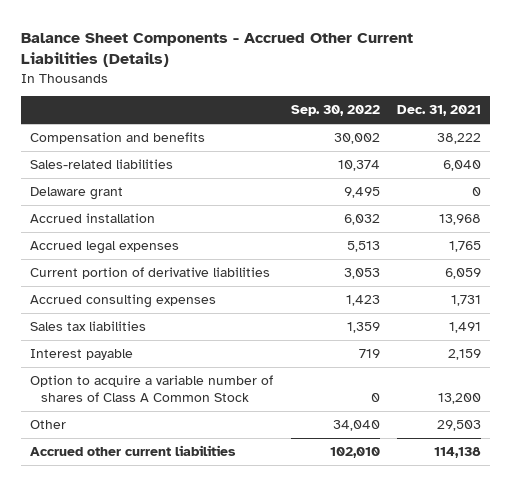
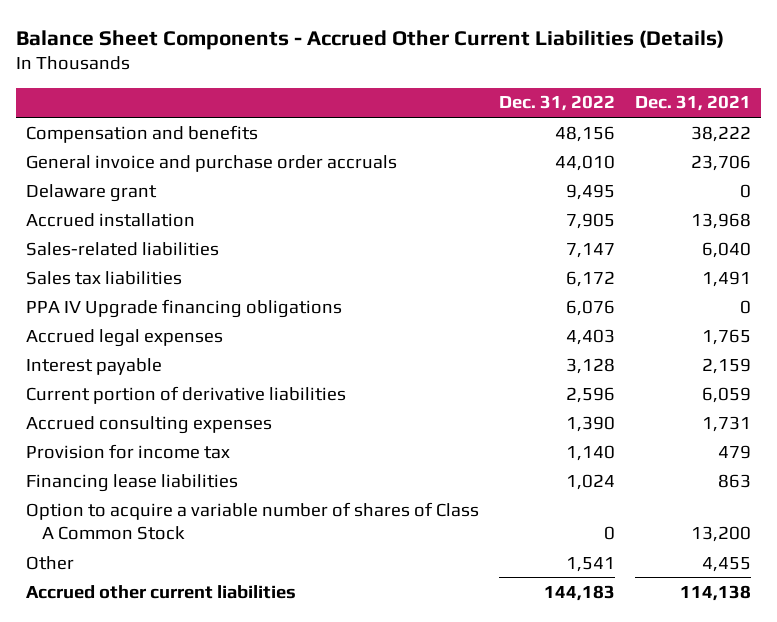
- | Sep. 30, 2022 | Dec. 31, 2021
+ | Dec. 31, 2022 | Dec. 31, 2021
+ General invoice and purchase order accruals | 44,010 | 23,706
moved down: Sales-related liabilities | 7,147 | 6,040
moved up: Sales tax liabilities | 6,172 | 1,491
+ PPA IV Upgrade financing obligations | 6,076 | 0
moved up: Interest payable | 3,128 | 2,159
+ Provision for income tax | 1,140 | 479
+ Financing lease liabilities | 1,024 | 863
- Other | 34,040 | 29,503
+ Other | 1,541 | 4,455

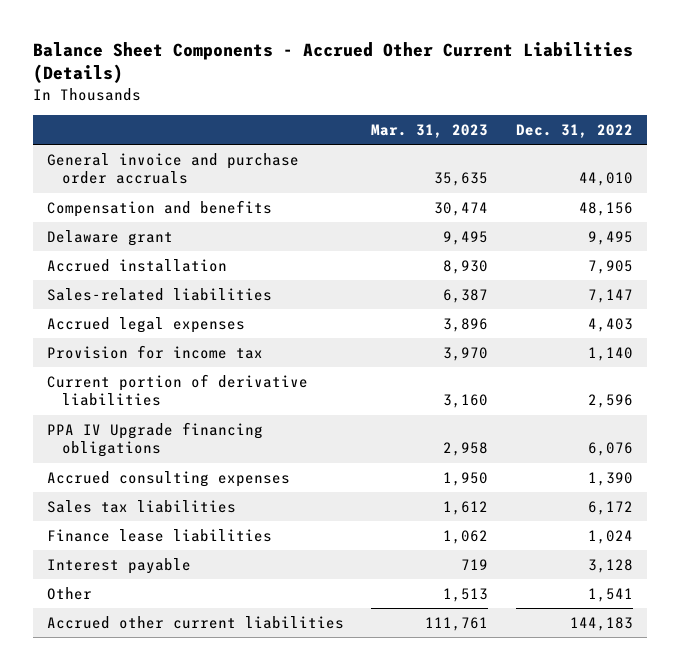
- | Dec. 31, 2022 | Dec. 31, 2021
+ | Mar. 31, 2023 | Dec. 31, 2022
moved down: Compensation and benefits | 30,474 | 48,156
moved up: Provision for income tax | 3,970 | 1,140
moved down: PPA IV Upgrade financing obligations | 2,958 | 6,076
- Financing lease liabilities | 1,024 | 863
- Option to acquire a variable number of shares of Class A Common Stock | 0 | 13,200
moved down: Sales tax liabilities | 1,612 | 6,172
+ Finance lease liabilities | 1,062 | 1,024
moved down: Interest payable | 719 | 3,128

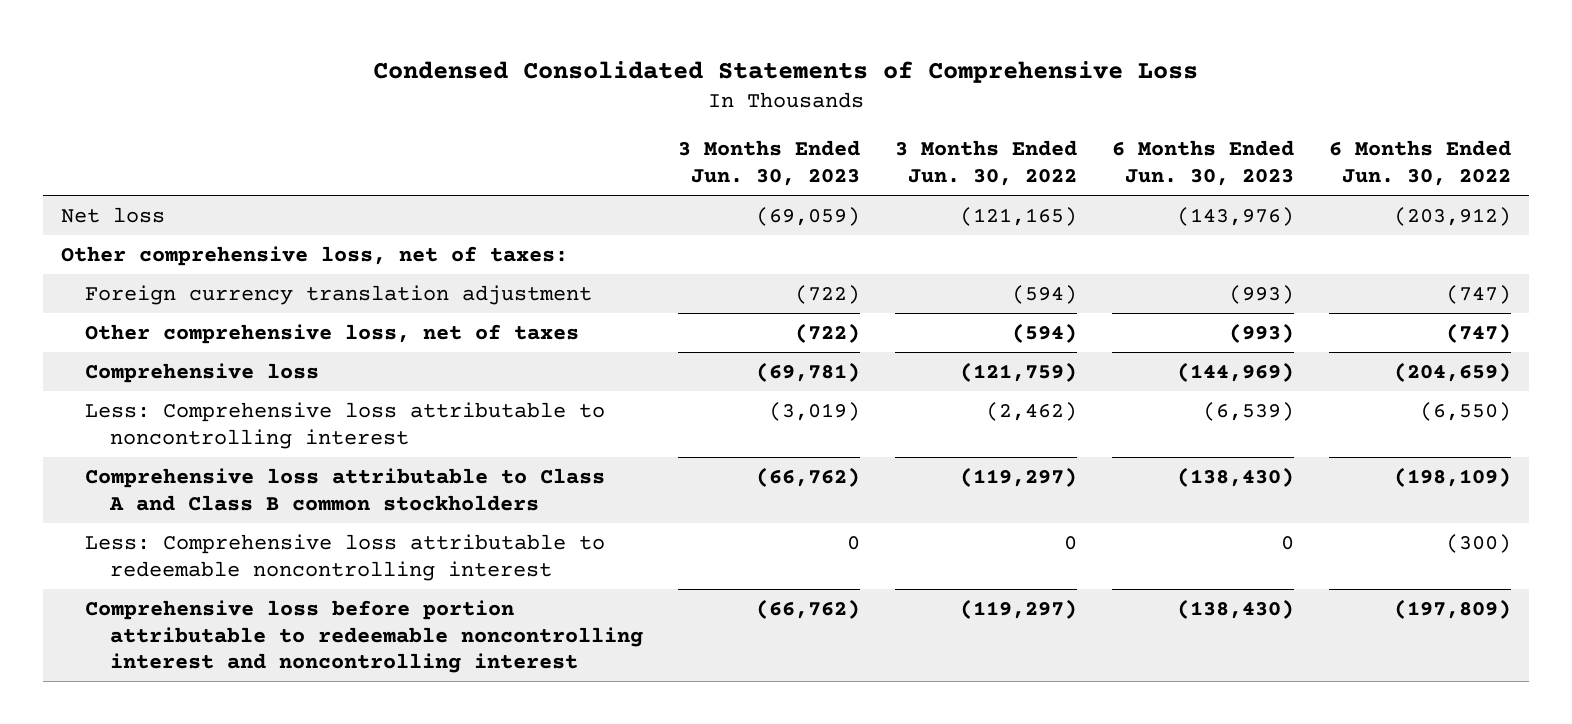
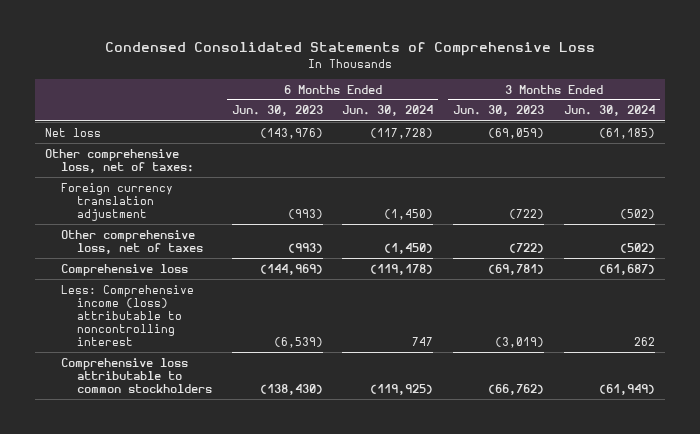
- | 3 Months Ended Jun. 30, 2023 | 3 Months Ended Jun. 30, 2022 | 6 Months Ended Jun. 30, 2023 | 6 Months Ended Jun. 30, 2022
+ | 6 Months Ended Jun. 30, 2023 | 6 Months Ended Jun. 30, 2024 | 3 Months Ended Jun. 30, 2023 | 3 Months Ended Jun. 30, 2024
- Less: Comprehensive loss attributable to noncontrolling interest | (3,019) | (2,462) | (6,539) | (6,550)
- Comprehensive loss attributable to Class A and Class B common stockholders | (66,762) | (119,297) | (138,430) | (198,109)
- Less: Comprehensive loss attributable to redeemable noncontrolling interest | 0 | 0 | 0 | (300)
- Comprehensive loss before portion attributable to redeemable noncontrolling interest and noncontrolling interest | (66,762) | (119,297) | (138,430) | (197,809)
+ Less: Comprehensive income (loss) attributable to noncontrolling interest | (6,539) | 747 | (3,019) | 262
+ Comprehensive loss attributable to common stockholders | (138,430) | (119,925) | (66,762) | (61,949)

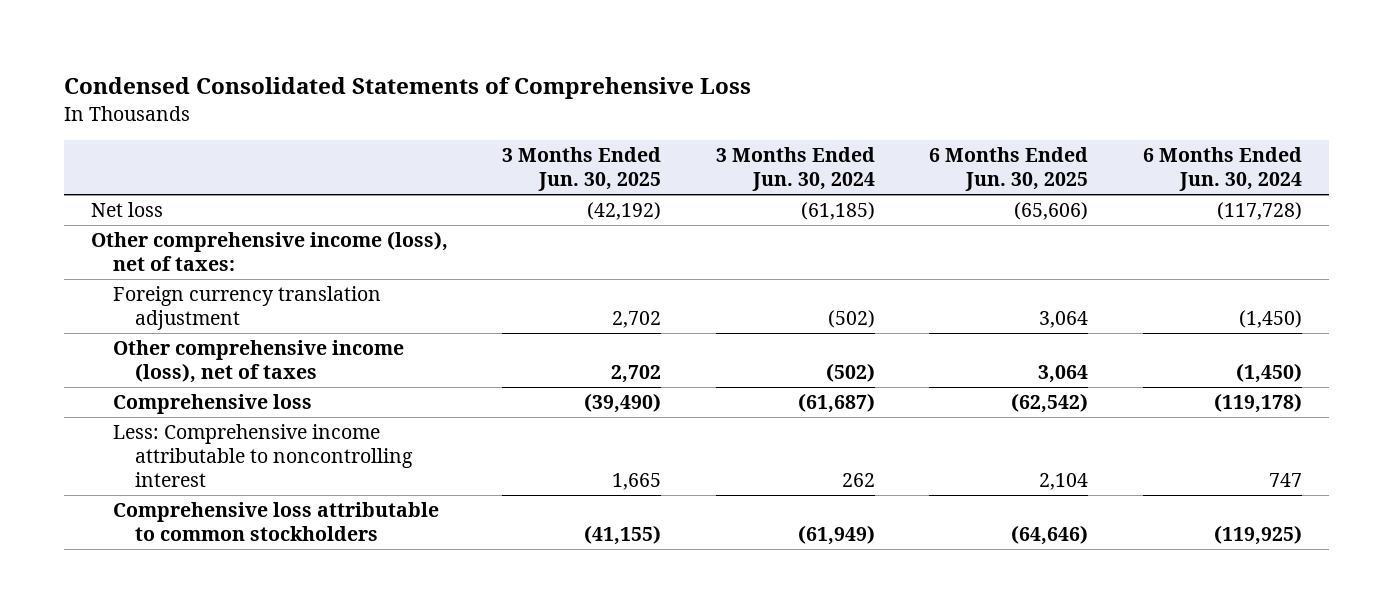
- | 6 Months Ended Jun. 30, 2023 | 6 Months Ended Jun. 30, 2024 | 3 Months Ended Jun. 30, 2023 | 3 Months Ended Jun. 30, 2024
+ | 3 Months Ended Jun. 30, 2025 | 3 Months Ended Jun. 30, 2024 | 6 Months Ended Jun. 30, 2025 | 6 Months Ended Jun. 30, 2024
- Other comprehensive loss, net of taxes:
+ Other comprehensive income (loss), net of taxes:
- Other comprehensive loss, net of taxes | (993) | (1,450) | (722) | (502)
+ Other comprehensive income (loss), net of taxes | 2,702 | (502) | 3,064 | (1,450)
- Less: Comprehensive income (loss) attributable to noncontrolling interest | (6,539) | 747 | (3,019) | 262
+ Less: Comprehensive income attributable to noncontrolling interest | 1,665 | 262 | 2,104 | 747

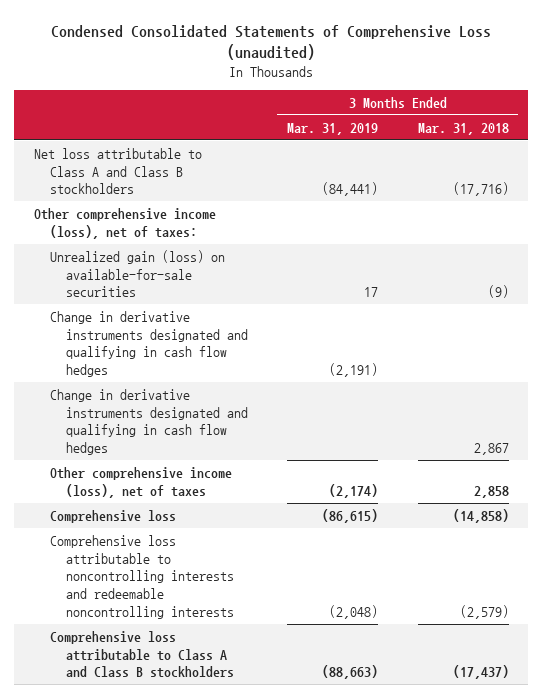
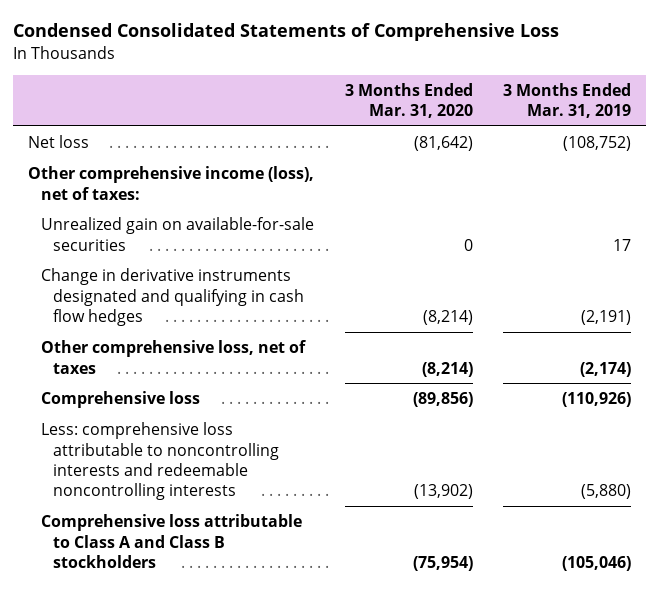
- Condensed Consolidated Statements of Comprehensive Loss (unaudited)
+ Condensed Consolidated Statements of Comprehensive Loss
- | 3 Months Ended Mar. 31, 2019 | 3 Months Ended Mar. 31, 2018
+ | 3 Months Ended Mar. 31, 2020 | 3 Months Ended Mar. 31, 2019
- Net loss attributable to Class A and Class B stockholders | (84,441) | (17,716)
+ Net loss | (81,642) | (108,752)
- Unrealized gain (loss) on available-for-sale securities | 17 | (9)
+ Unrealized gain on available-for-sale securities | 0 | 17
- Change in derivative instruments designated and qualifying in cash flow hedges | | 2,867
- Other comprehensive income (loss), net of taxes | (2,174) | 2,858
- Comprehensive loss | (86,615) | (14,858)
- Comprehensive loss attributable to noncontrolling interests and redeemable noncontrolling interests | (2,048) | (2,579)
- Comprehensive loss attributable to Class A and Class B stockholders | (88,663) | (17,437)
+ Other comprehensive loss, net of taxes | (8,214) | (2,174)
+ Comprehensive loss | (89,856) | (110,926)
+ Less: comprehensive loss attributable to noncontrolling interests and redeemable noncontrolling interests | (13,902) | (5,880)
+ Comprehensive loss attributable to Class A and Class B stockholders | (75,954) | (105,046)

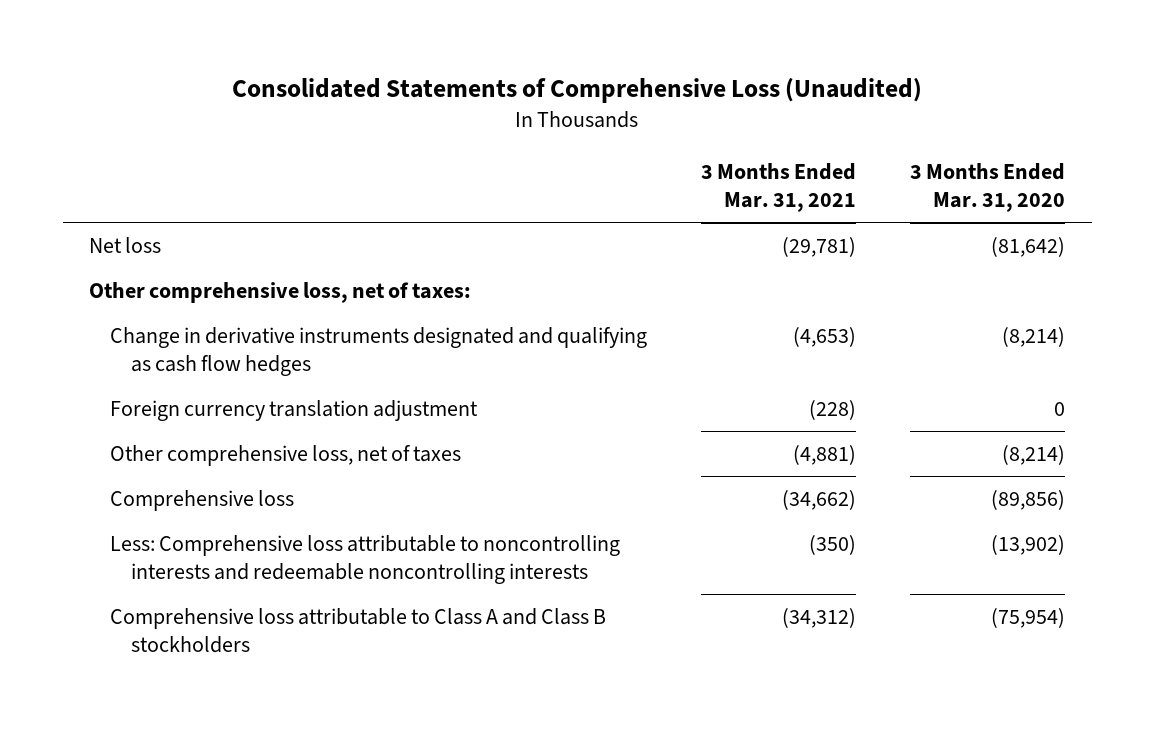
- Condensed Consolidated Statements of Comprehensive Loss
+ Consolidated Statements of Comprehensive Loss (Unaudited)
- | 3 Months Ended Mar. 31, 2020 | 3 Months Ended Mar. 31, 2019
+ | 3 Months Ended Mar. 31, 2021 | 3 Months Ended Mar. 31, 2020
- Other comprehensive income (loss), net of taxes:
- Unrealized gain on available-for-sale securities | 0 | 17
- Change in derivative instruments designated and qualifying in cash flow hedges | (8,214) | (2,191)
+ Other comprehensive loss, net of taxes:
+ Change in derivative instruments designated and qualifying as cash flow hedges | (4,653) | (8,214)
+ Foreign currency translation adjustment | (228) | 0
- Less: comprehensive loss attributable to noncontrolling interests and redeemable noncontrolling interests | (13,902) | (5,880)
+ Less: Comprehensive loss attributable to noncontrolling interests and redeemable noncontrolling interests | (350) | (13,902)

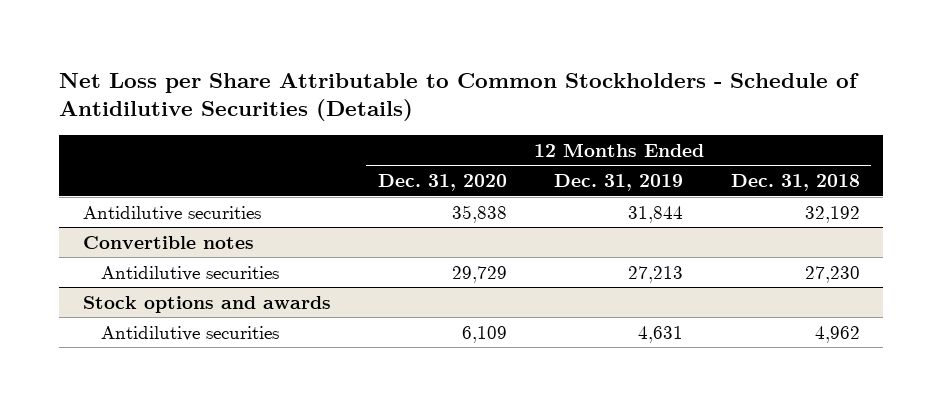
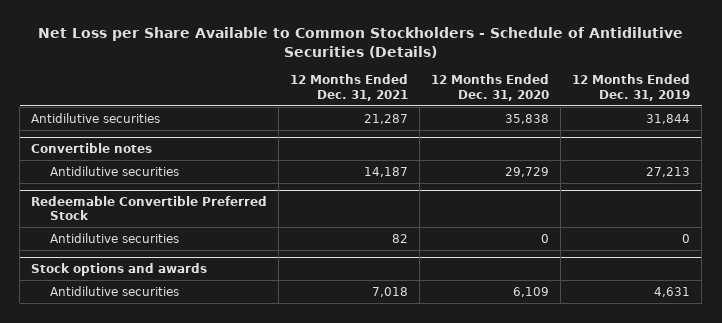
- Net Loss per Share Attributable to Common Stockholders - Schedule of Antidilutive Securities (Details)
+ Net Loss per Share Available to Common Stockholders - Schedule of Antidilutive Securities (Details)
- | 12 Months Ended Dec. 31, 2020 | 12 Months Ended Dec. 31, 2019 | 12 Months Ended Dec. 31, 2018
+ | 12 Months Ended Dec. 31, 2021 | 12 Months Ended Dec. 31, 2020 | 12 Months Ended Dec. 31, 2019
+ Redeemable Convertible Preferred Stock
+ Antidilutive securities | 82 | 0 | 0

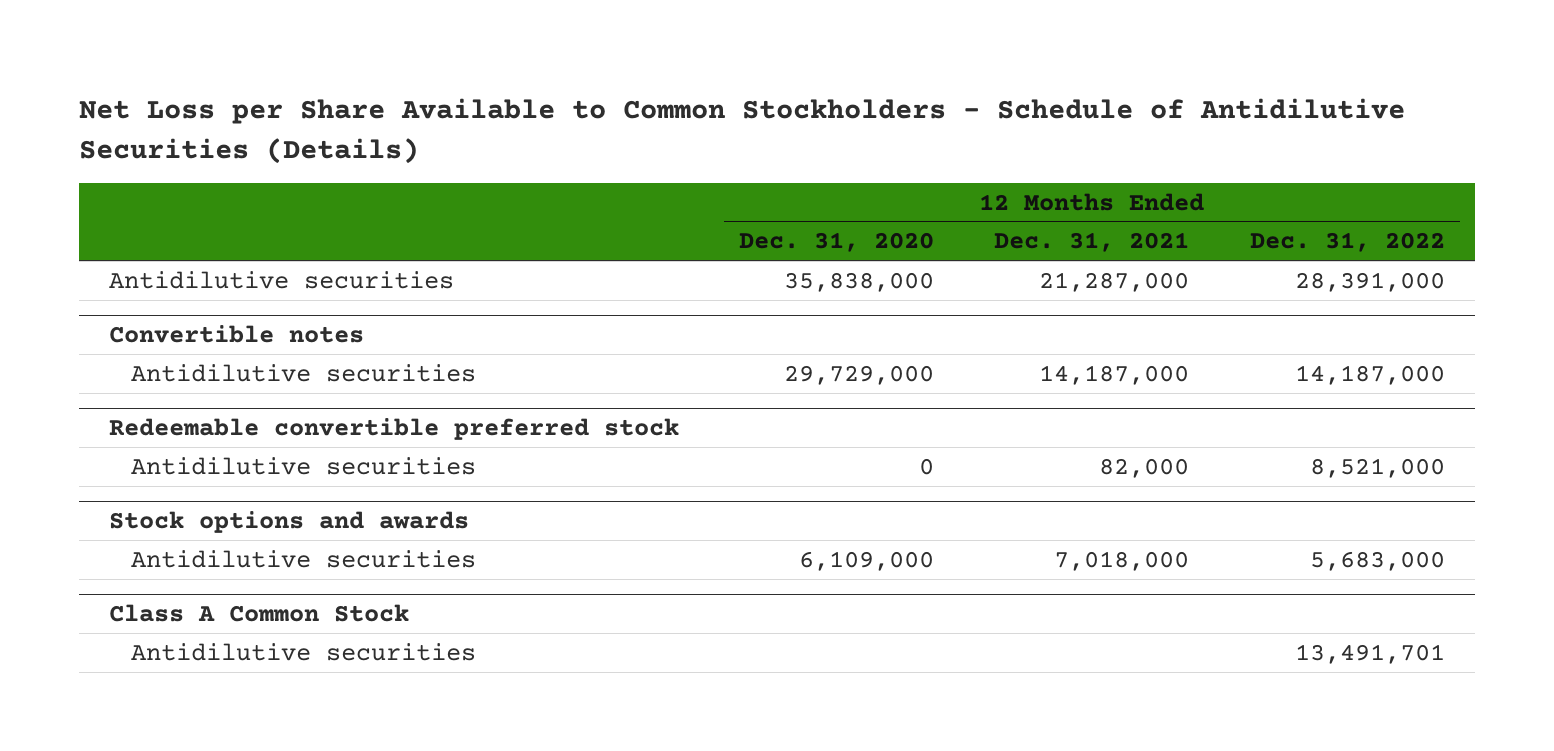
- | 12 Months Ended Dec. 31, 2021 | 12 Months Ended Dec. 31, 2020 | 12 Months Ended Dec. 31, 2019
+ | 12 Months Ended Dec. 31, 2020 | 12 Months Ended Dec. 31, 2021 | 12 Months Ended Dec. 31, 2022
- Antidilutive securities | 21,287 | 35,838 | 31,844
+ Antidilutive securities | 35,838,000 | 21,287,000 | 28,391,000
@ Convertible notes
- Antidilutive securities | 14,187 | 29,729 | 27,213
- Redeemable Convertible Preferred Stock
- Antidilutive securities | 82 | 0 | 0
@ Convertible notes
+ Antidilutive securities | 29,729,000 | 14,187,000 | 14,187,000
+ Redeemable convertible preferred stock
+ Antidilutive securities | 0 | 82,000 | 8,521,000
@ Stock options and awards
- Antidilutive securities | 7,018 | 6,109 | 4,631
+ Antidilutive securities | 6,109,000 | 7,018,000 | 5,683,000
+ Class A Common Stock
+ Antidilutive securities | | | 13,491,701

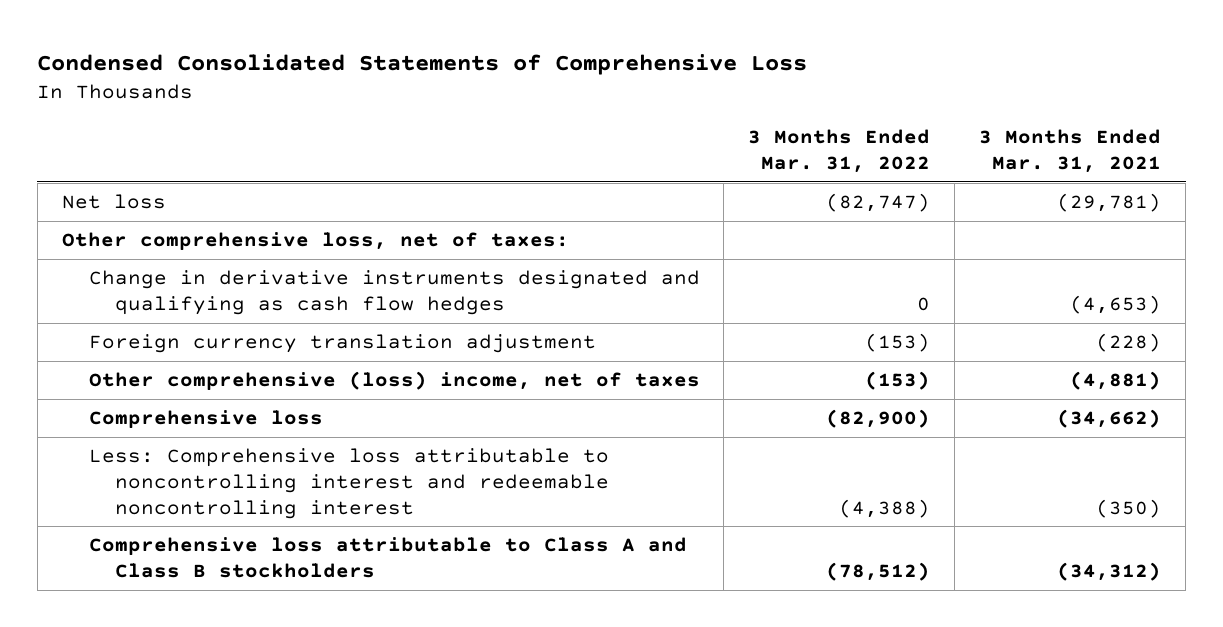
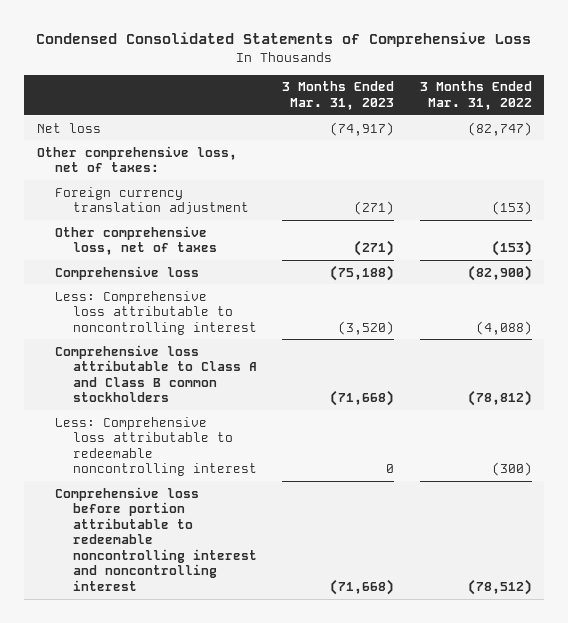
- | 3 Months Ended Mar. 31, 2022 | 3 Months Ended Mar. 31, 2021
+ | 3 Months Ended Mar. 31, 2023 | 3 Months Ended Mar. 31, 2022
- Change in derivative instruments designated and qualifying as cash flow hedges | 0 | (4,653)
- Other comprehensive (loss) income, net of taxes | (153) | (4,881)
+ Other comprehensive loss, net of taxes | (271) | (153)
- Less: Comprehensive loss attributable to noncontrolling interest and redeemable noncontrolling interest | (4,388) | (350)
- Comprehensive loss attributable to Class A and Class B stockholders | (78,512) | (34,312)
+ Less: Comprehensive loss attributable to noncontrolling interest | (3,520) | (4,088)
+ Comprehensive loss attributable to Class A and Class B common stockholders | (71,668) | (78,812)
+ Less: Comprehensive loss attributable to redeemable noncontrolling interest | 0 | (300)
+ Comprehensive loss before portion attributable to redeemable noncontrolling interest and noncontrolling interest | (71,668) | (78,512)

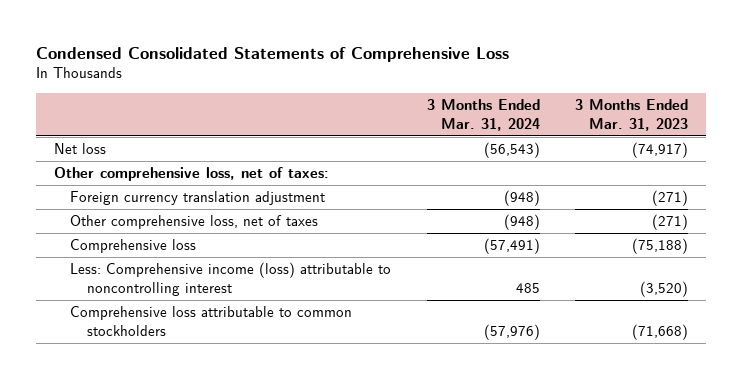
- | 3 Months Ended Mar. 31, 2023 | 3 Months Ended Mar. 31, 2022
+ | 3 Months Ended Mar. 31, 2024 | 3 Months Ended Mar. 31, 2023
- Less: Comprehensive loss attributable to noncontrolling interest | (3,520) | (4,088)
- Comprehensive loss attributable to Class A and Class B common stockholders | (71,668) | (78,812)
- Less: Comprehensive loss attributable to redeemable noncontrolling interest | 0 | (300)
- Comprehensive loss before portion attributable to redeemable noncontrolling interest and noncontrolling interest | (71,668) | (78,512)
+ Less: Comprehensive income (loss) attributable to noncontrolling interest | 485 | (3,520)
+ Comprehensive loss attributable to common stockholders | (57,976) | (71,668)

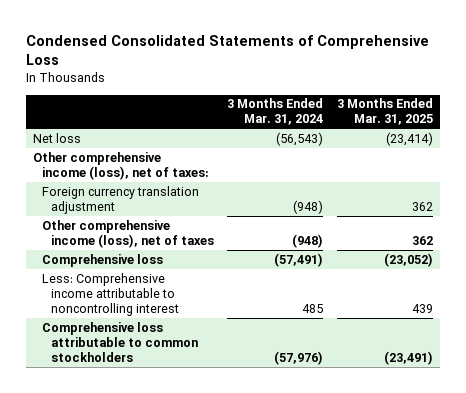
- | 3 Months Ended Mar. 31, 2024 | 3 Months Ended Mar. 31, 2023
+ | 3 Months Ended Mar. 31, 2024 | 3 Months Ended Mar. 31, 2025
- Other comprehensive loss, net of taxes:
+ Other comprehensive income (loss), net of taxes:
- Other comprehensive loss, net of taxes | (948) | (271)
+ Other comprehensive income (loss), net of taxes | (948) | 362
- Less: Comprehensive income (loss) attributable to noncontrolling interest | 485 | (3,520)
+ Less: Comprehensive income attributable to noncontrolling interest | 485 | 439

